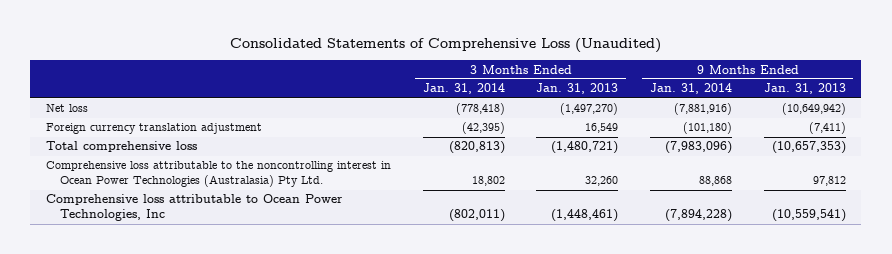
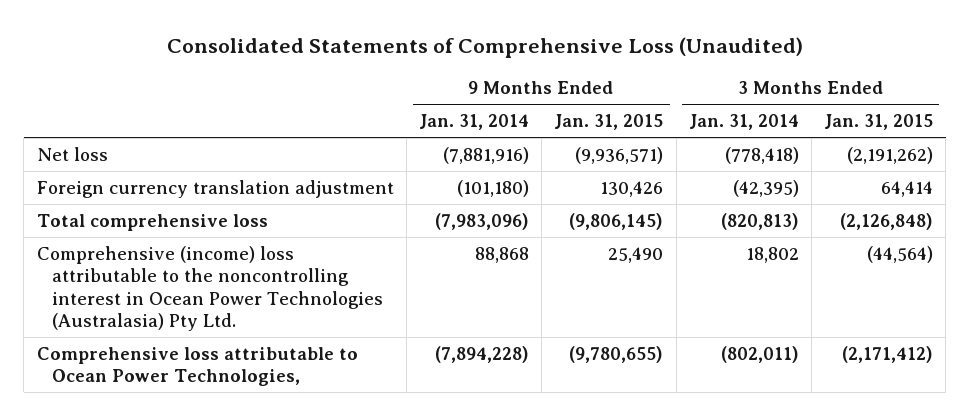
- | 3 Months Ended Jan. 31, 2014 | 3 Months Ended Jan. 31, 2013 | 9 Months Ended Jan. 31, 2014 | 9 Months Ended Jan. 31, 2013
+ | 9 Months Ended Jan. 31, 2014 | 9 Months Ended Jan. 31, 2015 | 3 Months Ended Jan. 31, 2014 | 3 Months Ended Jan. 31, 2015
- Comprehensive loss attributable to the noncontrolling interest in Ocean Power Technologies (Australasia) Pty Ltd. | 18,802 | 32,260 | 88,868 | 97,812
- Comprehensive loss attributable to Ocean Power Technologies, Inc | (802,011) | (1,448,461) | (7,894,228) | (10,559,541)
+ Comprehensive (income) loss attributable to the noncontrolling interest in Ocean Power Technologies (Australasia) Pty Ltd. | 88,868 | 25,490 | 18,802 | (44,564)
+ Comprehensive loss attributable to Ocean Power Technologies, | (7,894,228) | (9,780,655) | (802,011) | (2,171,412)

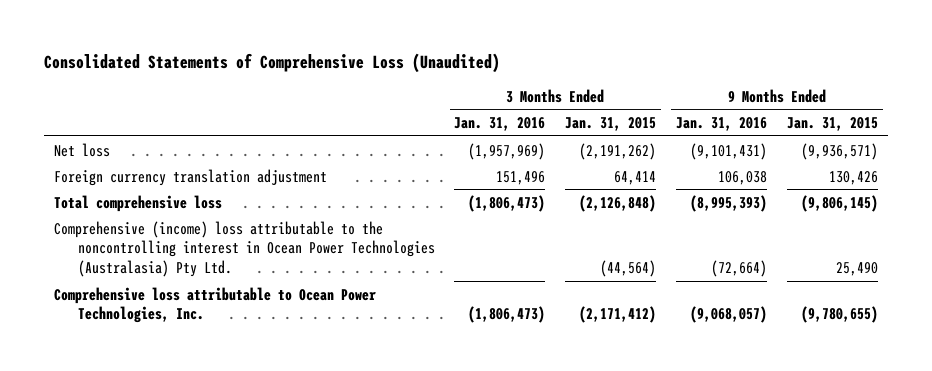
- | 9 Months Ended Jan. 31, 2014 | 9 Months Ended Jan. 31, 2015 | 3 Months Ended Jan. 31, 2014 | 3 Months Ended Jan. 31, 2015
+ | 3 Months Ended Jan. 31, 2016 | 3 Months Ended Jan. 31, 2015 | 9 Months Ended Jan. 31, 2016 | 9 Months Ended Jan. 31, 2015
- Comprehensive loss attributable to Ocean Power Technologies, | (7,894,228) | (9,780,655) | (802,011) | (2,171,412)
+ Comprehensive loss attributable to Ocean Power Technologies, Inc. | (1,806,473) | (2,171,412) | (9,068,057) | (9,780,655)

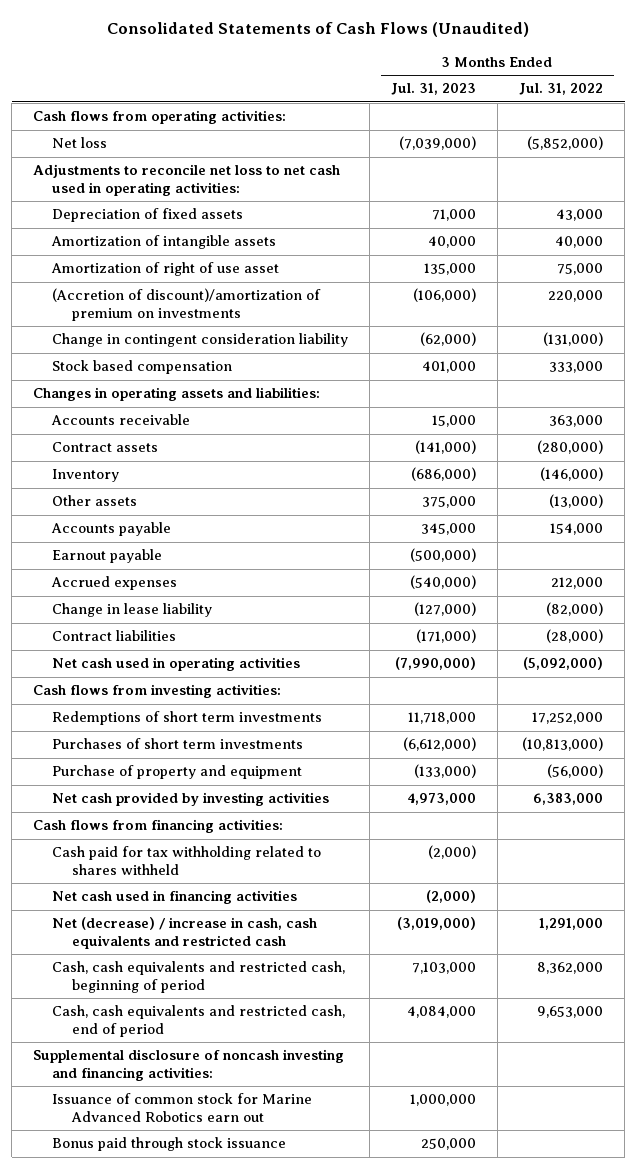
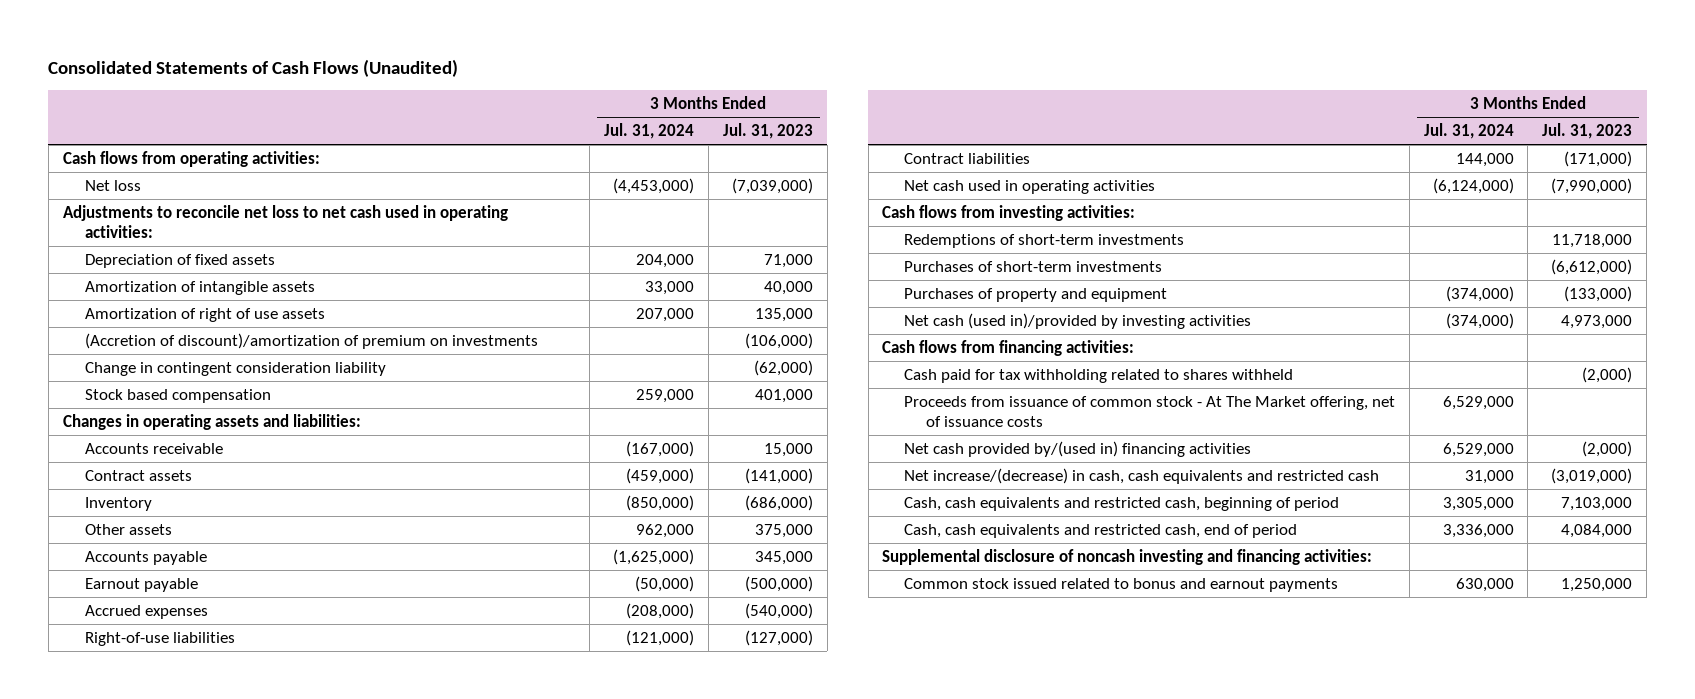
- | 3 Months Ended Jul. 31, 2023 | 3 Months Ended Jul. 31, 2022
+ | 3 Months Ended Jul. 31, 2024 | 3 Months Ended Jul. 31, 2023
- Amortization of right of use asset | 135,000 | 75,000
+ Amortization of right of use assets | 207,000 | 135,000
- Change in lease liability | (127,000) | (82,000)
+ Right-of-use liabilities | (121,000) | (127,000)
- Redemptions of short term investments | 11,718,000 | 17,252,000
- Purchases of short term investments | (6,612,000) | (10,813,000)
- Purchase of property and equipment | (133,000) | (56,000)
- Net cash provided by investing activities | 4,973,000 | 6,383,000
+ Redemptions of short-term investments | | 11,718,000
+ Purchases of short-term investments | | (6,612,000)
+ Purchases of property and equipment | (374,000) | (133,000)
+ Net cash (used in)/provided by investing activities | (374,000) | 4,973,000
- Net cash used in financing activities | (2,000) |
- Net (decrease) / increase in cash, cash equivalents and restricted cash | (3,019,000) | 1,291,000
+ Proceeds from issuance of common stock - At The Market offering, net of issuance costs | 6,529,000 |
+ Net cash provided by/(used in) financing activities | 6,529,000 | (2,000)
+ Net increase/(decrease) in cash, cash equivalents and restricted cash | 31,000 | (3,019,000)
- Issuance of common stock for Marine Advanced Robotics earn out | 1,000,000 |
- Bonus paid through stock issuance | 250,000 |
+ Common stock issued related to bonus and earnout payments | 630,000 | 1,250,000

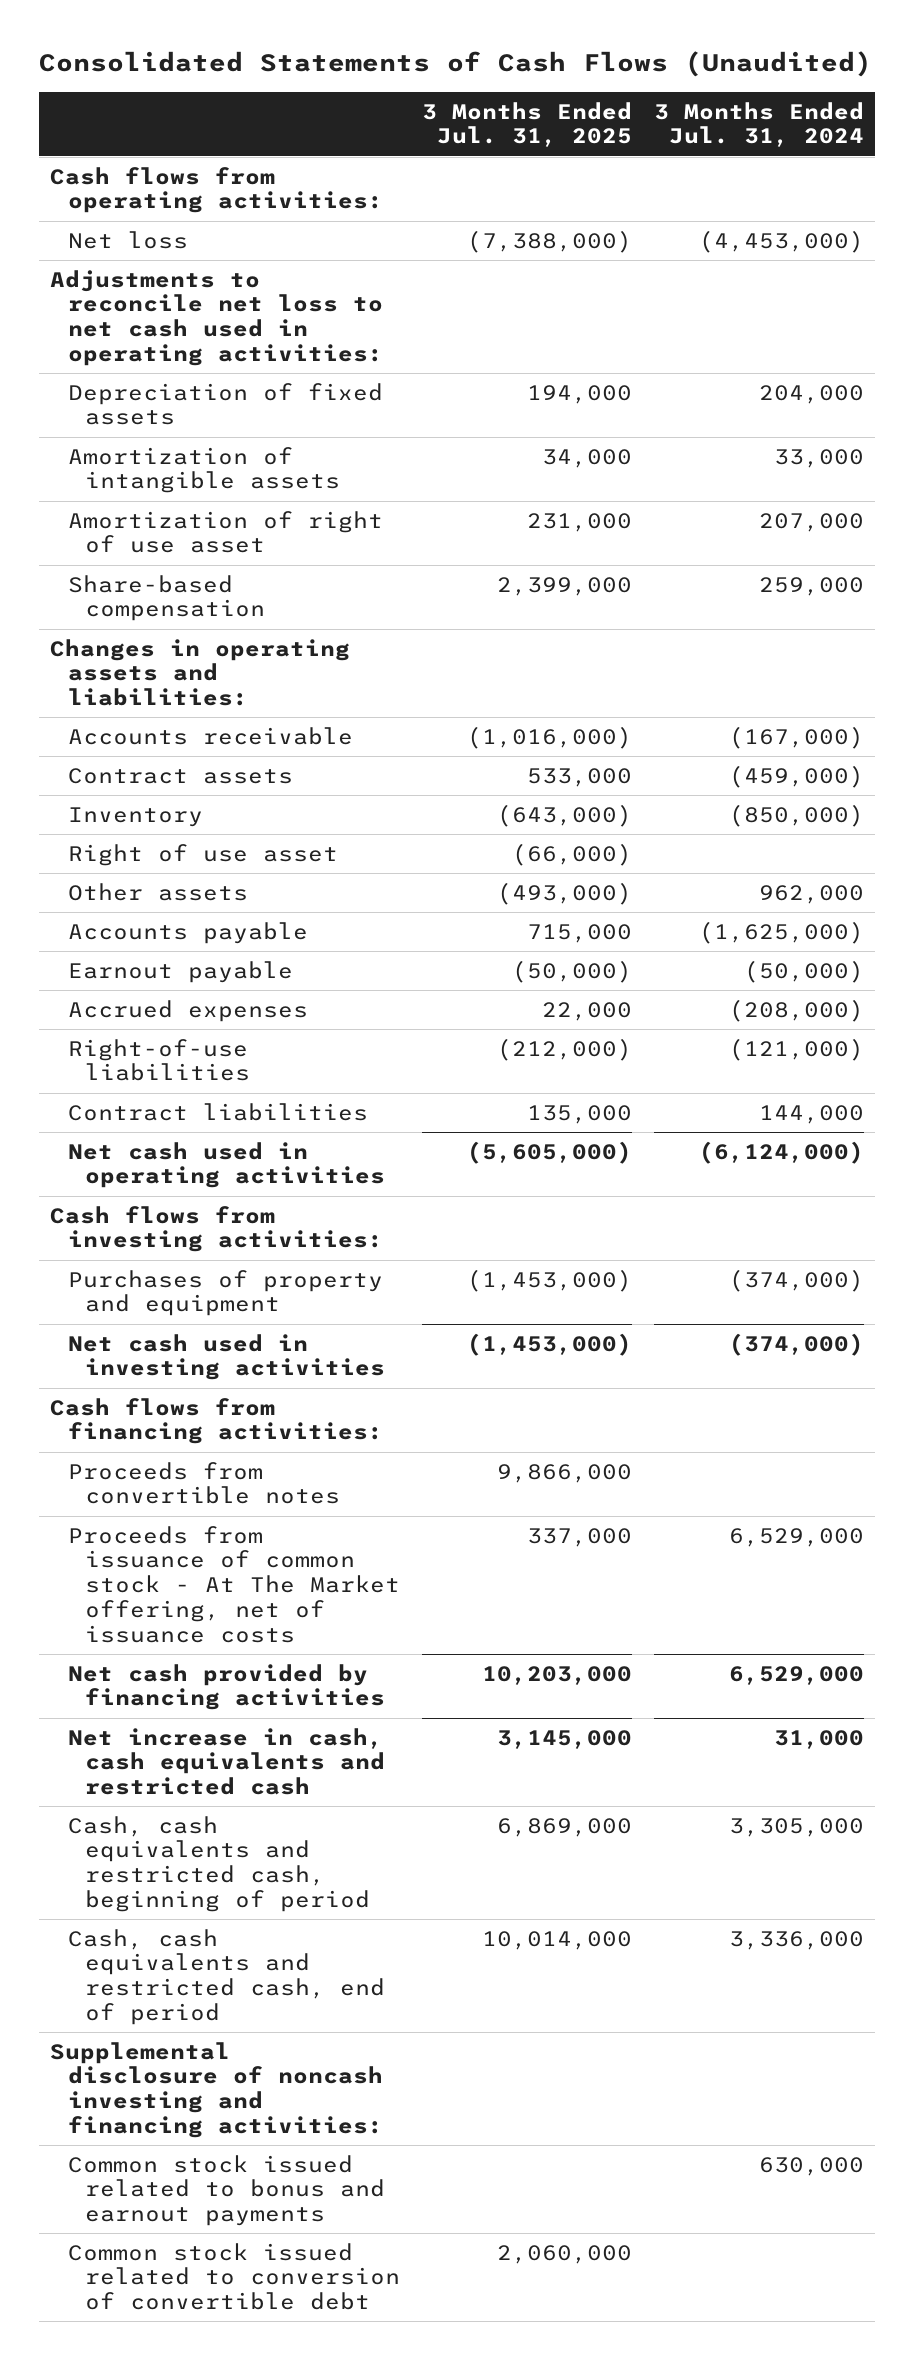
- | 3 Months Ended Jul. 31, 2024 | 3 Months Ended Jul. 31, 2023
+ | 3 Months Ended Jul. 31, 2025 | 3 Months Ended Jul. 31, 2024
- Amortization of right of use assets | 207,000 | 135,000
- (Accretion of discount)/amortization of premium on investments | | (106,000)
- Change in contingent consideration liability | | (62,000)
- Stock based compensation | 259,000 | 401,000
+ Amortization of right of use asset | 231,000 | 207,000
+ Share-based compensation | 2,399,000 | 259,000
+ Right of use asset | (66,000) |
- Redemptions of short-term investments | | 11,718,000
- Purchases of short-term investments | | (6,612,000)
- Net cash (used in)/provided by investing activities | (374,000) | 4,973,000
+ Net cash used in investing activities | (1,453,000) | (374,000)
- Cash paid for tax withholding related to shares withheld | | (2,000)
+ Proceeds from convertible notes | 9,866,000 |
- Net cash provided by/(used in) financing activities | 6,529,000 | (2,000)
- Net increase/(decrease) in cash, cash equivalents and restricted cash | 31,000 | (3,019,000)
+ Net cash provided by financing activities | 10,203,000 | 6,529,000
+ Net increase in cash, cash equivalents and restricted cash | 3,145,000 | 31,000
+ Common stock issued related to conversion of convertible debt | 2,060,000 |

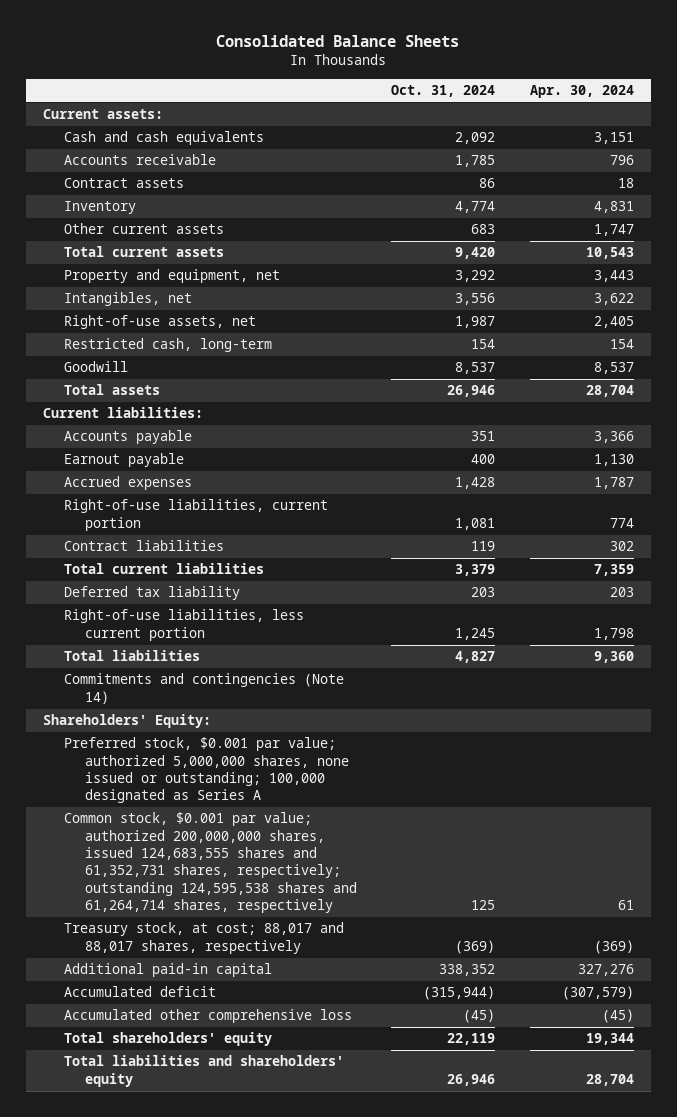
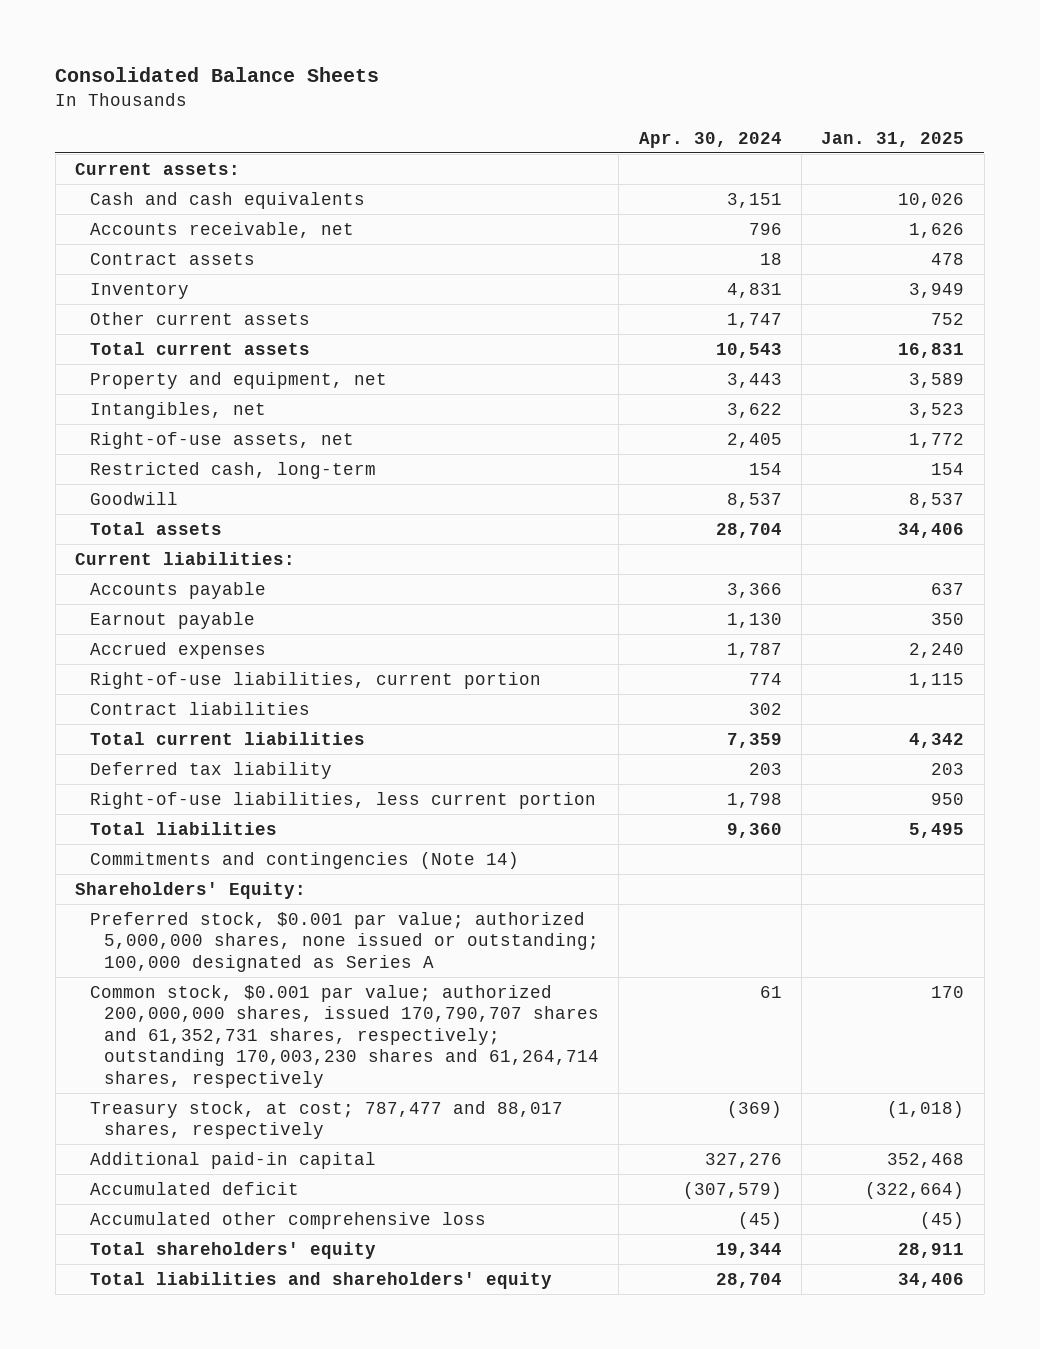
- | Oct. 31, 2024 | Apr. 30, 2024
+ | Apr. 30, 2024 | Jan. 31, 2025
- Accounts receivable | 1,785 | 796
+ Accounts receivable, net | 796 | 1,626
- Common stock, $0.001 par value; authorized 200,000,000 shares, issued 124,683,555 shares and 61,352,731 shares, respectively; outstanding 124,595,538 shares and 61,264,714 shares, respectively | 125 | 61
- Treasury stock, at cost; 88,017 and 88,017 shares, respectively | (369) | (369)
+ Common stock, $0.001 par value; authorized 200,000,000 shares, issued 170,790,707 shares and 61,352,731 shares, respectively; outstanding 170,003,230 shares and 61,264,714 shares, respectively | 61 | 170
+ Treasury stock, at cost; 787,477 and 88,017 shares, respectively | (369) | (1,018)

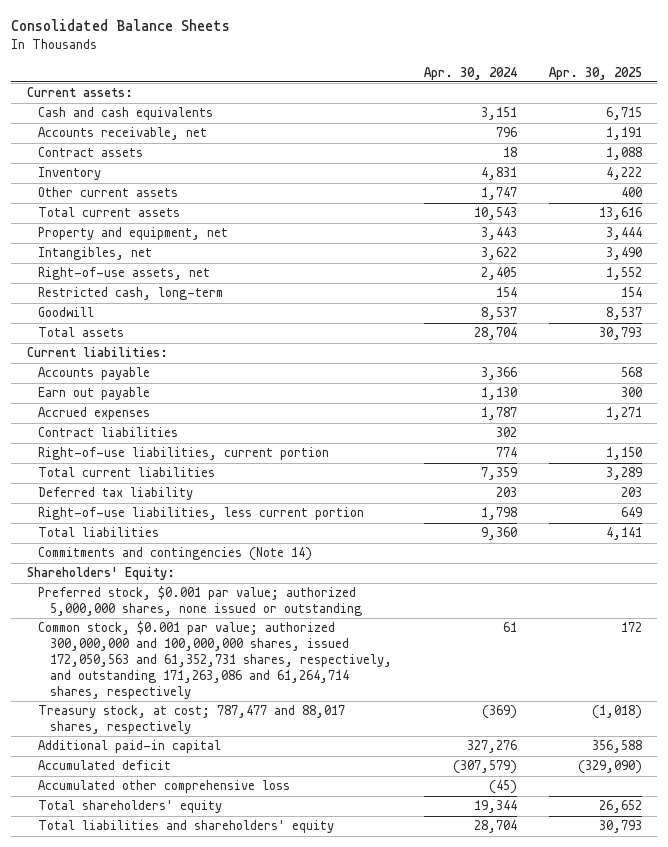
- | Apr. 30, 2024 | Jan. 31, 2025
+ | Apr. 30, 2024 | Apr. 30, 2025
- Earnout payable | 1,130 | 350
+ Earn out payable | 1,130 | 300
moved down: Right-of-use liabilities, current portion | 774 | 1,150
- Preferred stock, $0.001 par value; authorized 5,000,000 shares, none issued or outstanding; 100,000 designated as Series A
- Common stock, $0.001 par value; authorized 200,000,000 shares, issued 170,790,707 shares and 61,352,731 shares, respectively; outstanding 170,003,230 shares and 61,264,714 shares, respectively | 61 | 170
+ Preferred stock, $0.001 par value; authorized 5,000,000 shares, none issued or outstanding
+ Common stock, $0.001 par value; authorized 300,000,000 and 100,000,000 shares, issued 172,050,563 and 61,352,731 shares, respectively, and outstanding 171,263,086 and 61,264,714 shares, respectively | 61 | 172

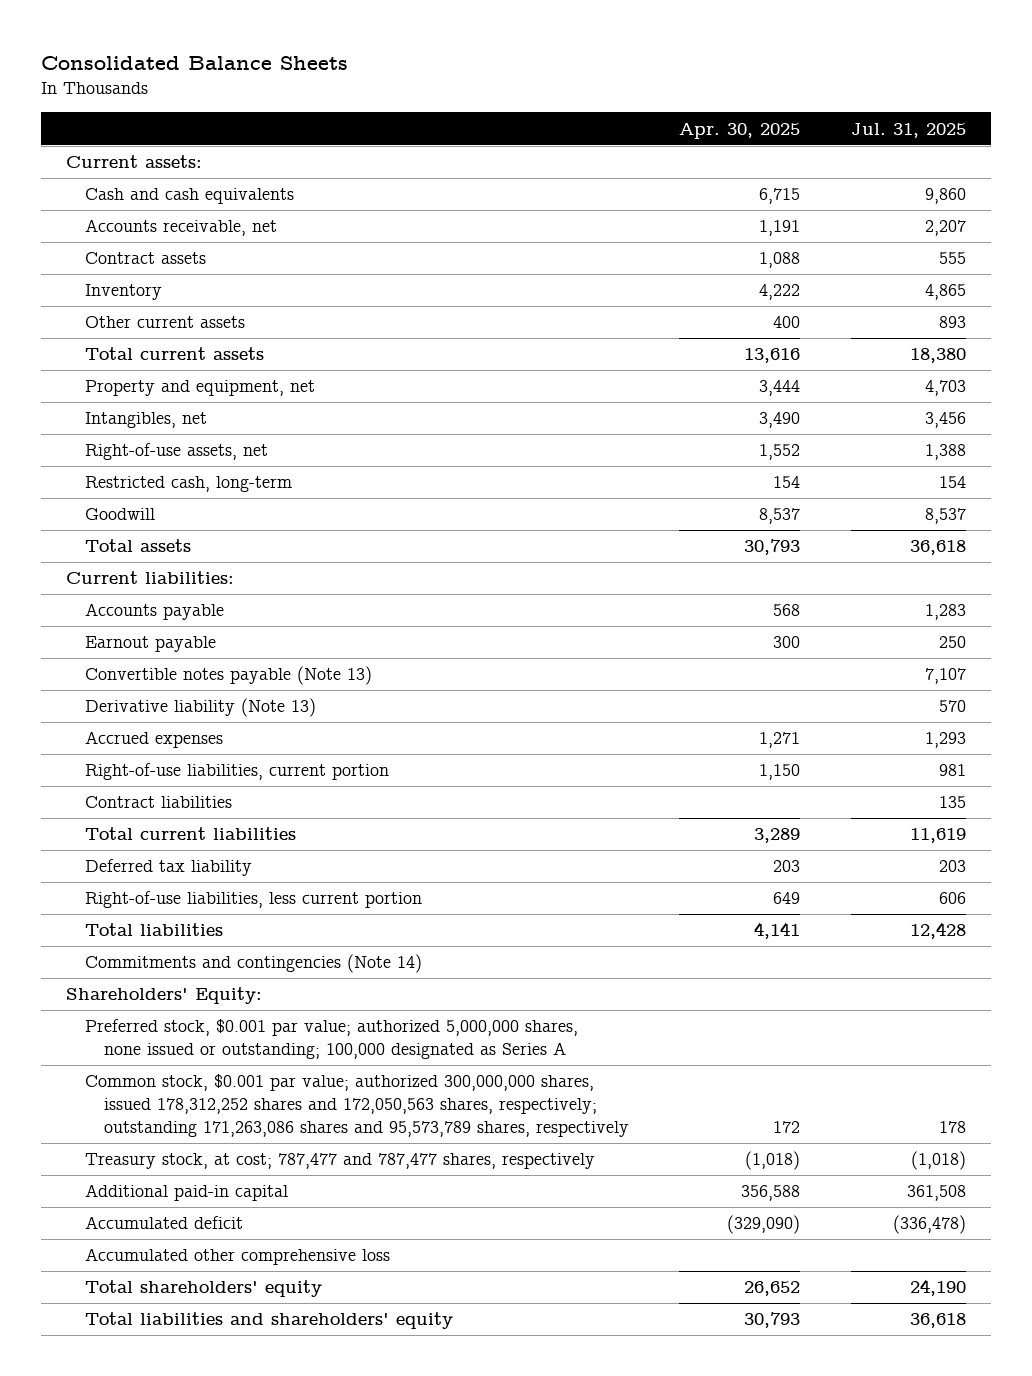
- | Apr. 30, 2024 | Apr. 30, 2025
+ | Apr. 30, 2025 | Jul. 31, 2025
- Earn out payable | 1,130 | 300
+ Earnout payable | 300 | 250
+ Convertible notes payable (Note 13) | | 7,107
+ Derivative liability (Note 13) | | 570
moved down: Contract liabilities | | 135
- Preferred stock, $0.001 par value; authorized 5,000,000 shares, none issued or outstanding
- Common stock, $0.001 par value; authorized 300,000,000 and 100,000,000 shares, issued 172,050,563 and 61,352,731 shares, respectively, and outstanding 171,263,086 and 61,264,714 shares, respectively | 61 | 172
- Treasury stock, at cost; 787,477 and 88,017 shares, respectively | (369) | (1,018)
+ Preferred stock, $0.001 par value; authorized 5,000,000 shares, none issued or outstanding; 100,000 designated as Series A
+ Common stock, $0.001 par value; authorized 300,000,000 shares, issued 178,312,252 shares and 172,050,563 shares, respectively; outstanding 171,263,086 shares and 95,573,789 shares, respectively | 172 | 178
+ Treasury stock, at cost; 787,477 and 787,477 shares, respectively | (1,018) | (1,018)

